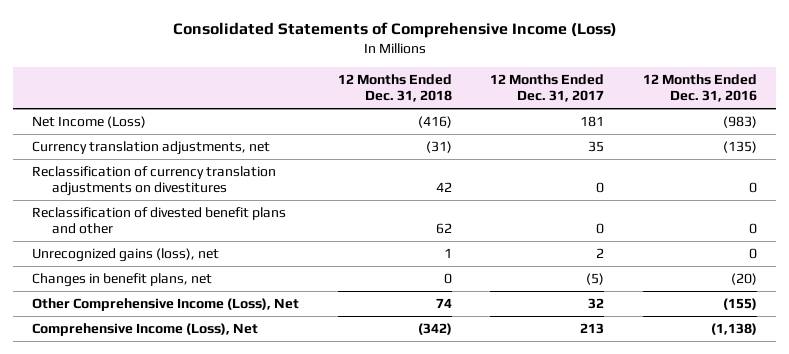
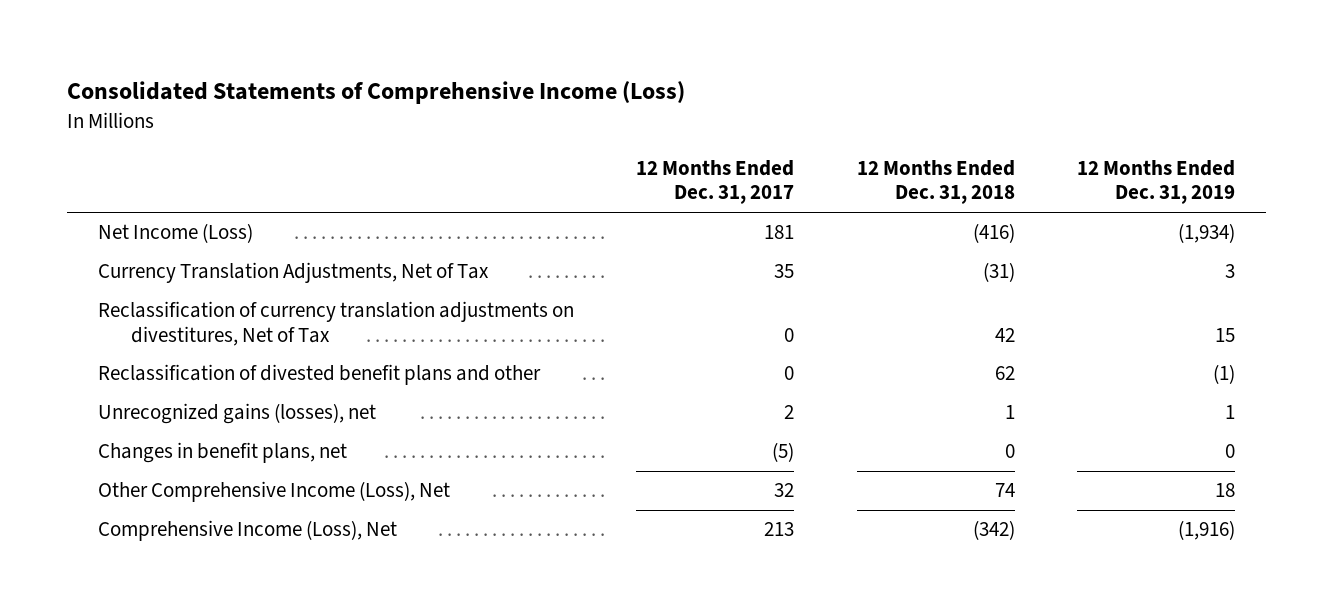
- | 12 Months Ended Dec. 31, 2018 | 12 Months Ended Dec. 31, 2017 | 12 Months Ended Dec. 31, 2016
+ | 12 Months Ended Dec. 31, 2017 | 12 Months Ended Dec. 31, 2018 | 12 Months Ended Dec. 31, 2019
- Currency translation adjustments, net | (31) | 35 | (135)
- Reclassification of currency translation adjustments on divestitures | 42 | 0 | 0
+ Currency Translation Adjustments, Net of Tax | 35 | (31) | 3
+ Reclassification of currency translation adjustments on divestitures, Net of Tax | 0 | 42 | 15
- Unrecognized gains (loss), net | 1 | 2 | 0
+ Unrecognized gains (losses), net | 2 | 1 | 1

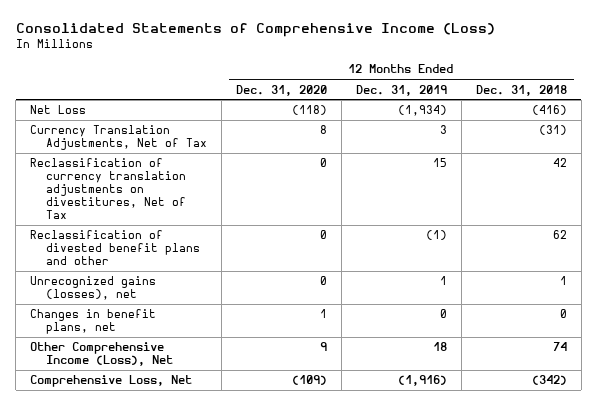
- | 12 Months Ended Dec. 31, 2017 | 12 Months Ended Dec. 31, 2018 | 12 Months Ended Dec. 31, 2019
+ | 12 Months Ended Dec. 31, 2020 | 12 Months Ended Dec. 31, 2019 | 12 Months Ended Dec. 31, 2018
- Net Income (Loss) | 181 | (416) | (1,934)
+ Net Loss | (118) | (1,934) | (416)
- Comprehensive Income (Loss), Net | 213 | (342) | (1,916)
+ Comprehensive Loss, Net | (109) | (1,916) | (342)

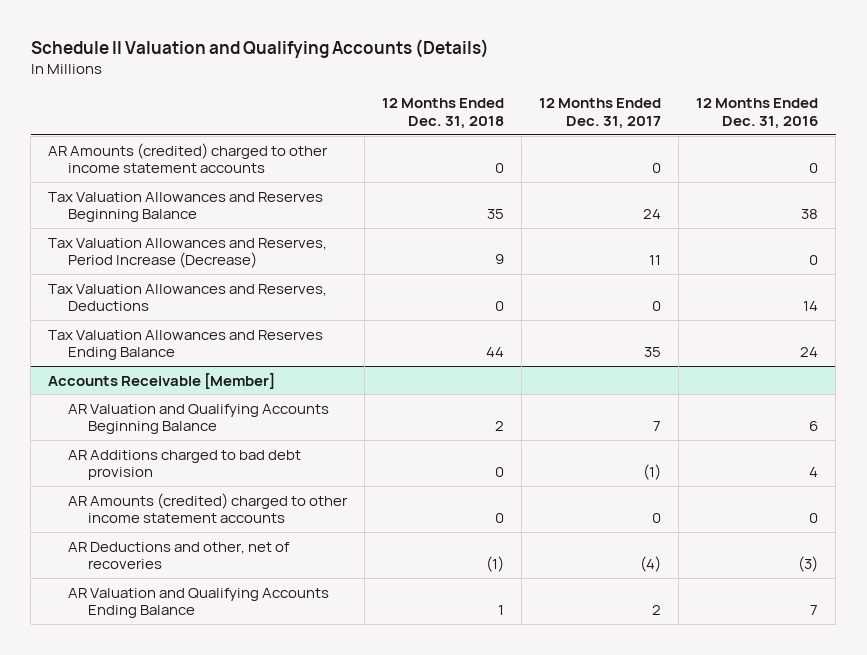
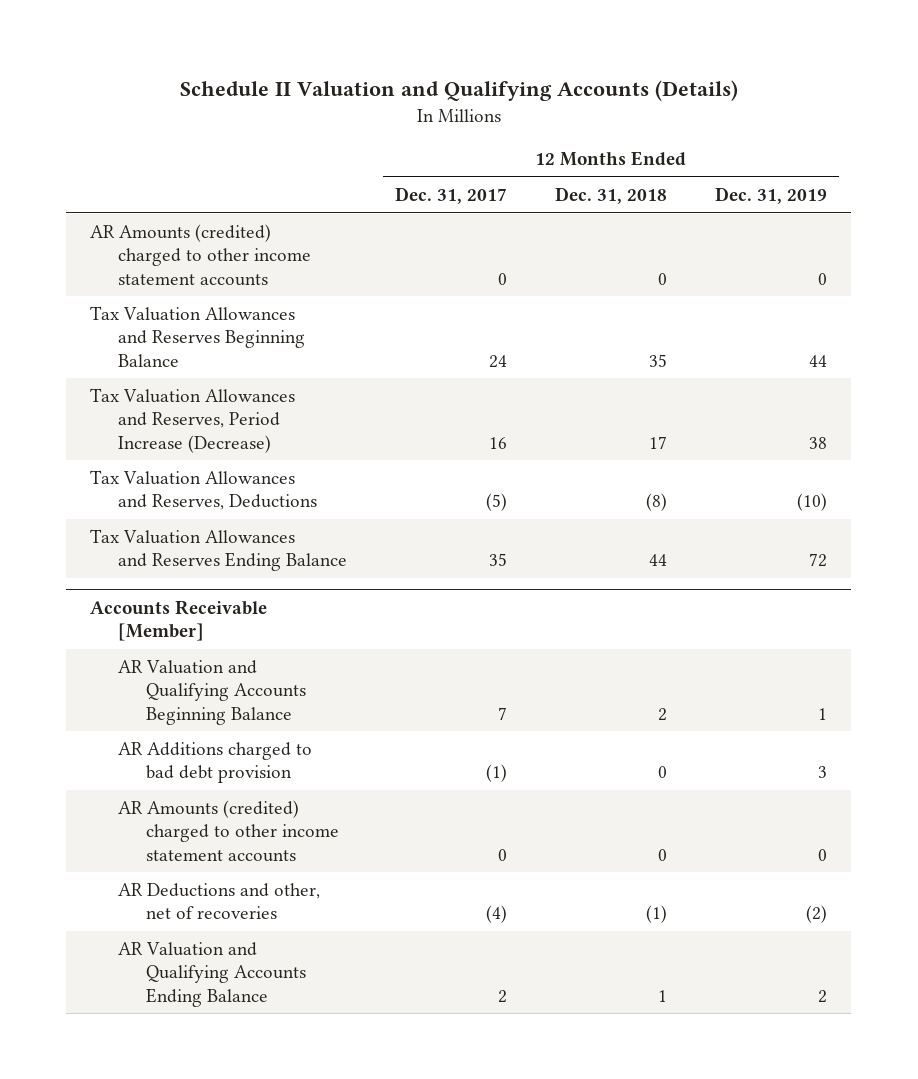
- | 12 Months Ended Dec. 31, 2018 | 12 Months Ended Dec. 31, 2017 | 12 Months Ended Dec. 31, 2016
+ | 12 Months Ended Dec. 31, 2017 | 12 Months Ended Dec. 31, 2018 | 12 Months Ended Dec. 31, 2019
- Tax Valuation Allowances and Reserves, Period Increase (Decrease) | 9 | 11 | 0
- Tax Valuation Allowances and Reserves, Deductions | 0 | 0 | 14
+ Tax Valuation Allowances and Reserves, Period Increase (Decrease) | 16 | 17 | 38
+ Tax Valuation Allowances and Reserves, Deductions | (5) | (8) | (10)

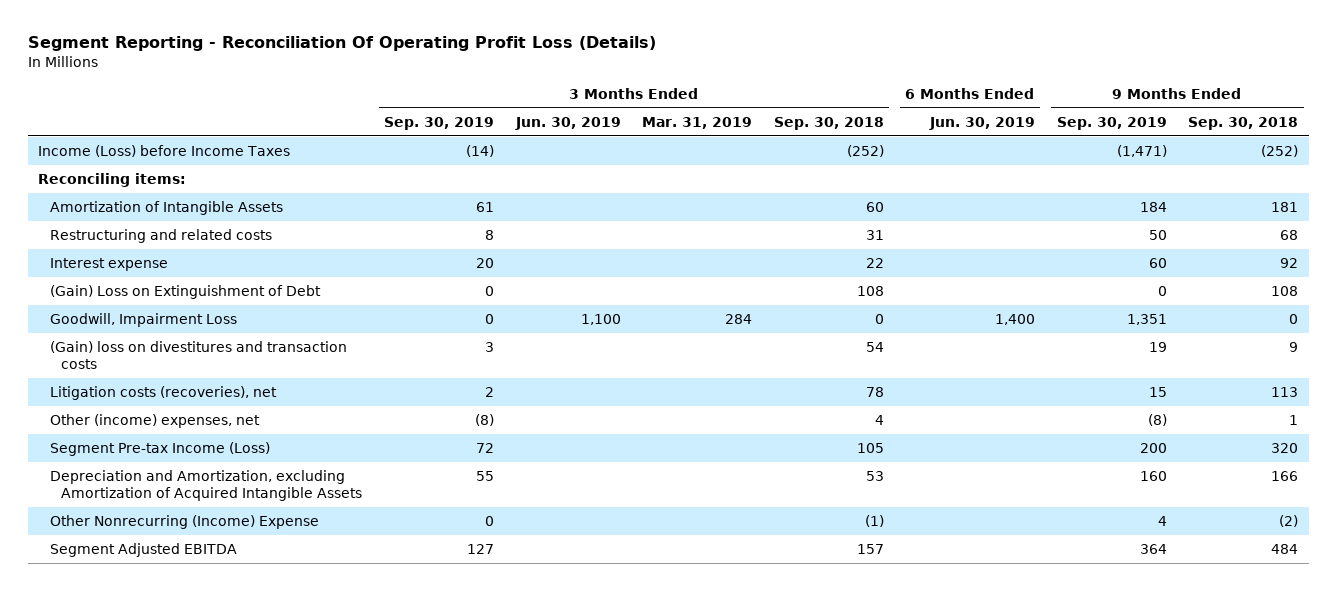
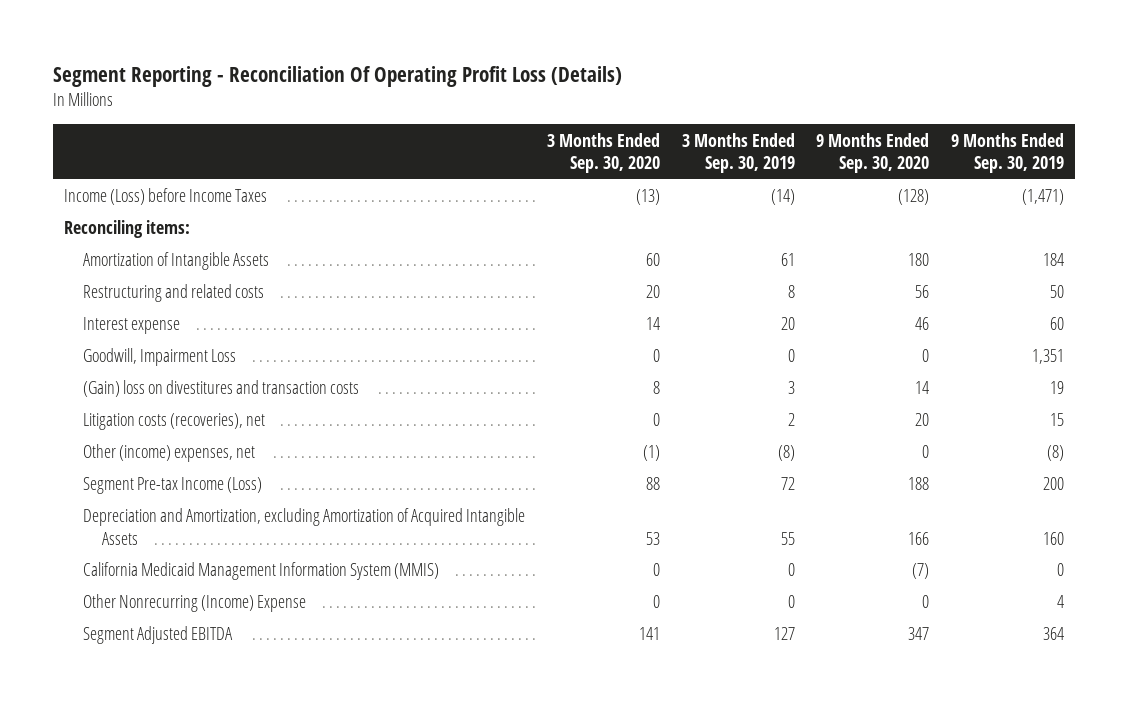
- | 3 Months Ended Sep. 30, 2019 | 3 Months Ended Jun. 30, 2019 | 3 Months Ended Mar. 31, 2019 | 3 Months Ended Sep. 30, 2018 | 6 Months Ended Jun. 30, 2019 | 9 Months Ended Sep. 30, 2019 | 9 Months Ended Sep. 30, 2018
+ | 3 Months Ended Sep. 30, 2020 | 3 Months Ended Sep. 30, 2019 | 9 Months Ended Sep. 30, 2020 | 9 Months Ended Sep. 30, 2019
- (Gain) Loss on Extinguishment of Debt | 0 | | | 108 | | 0 | 108
+ California Medicaid Management Information System (MMIS) | 0 | 0 | (7) | 0

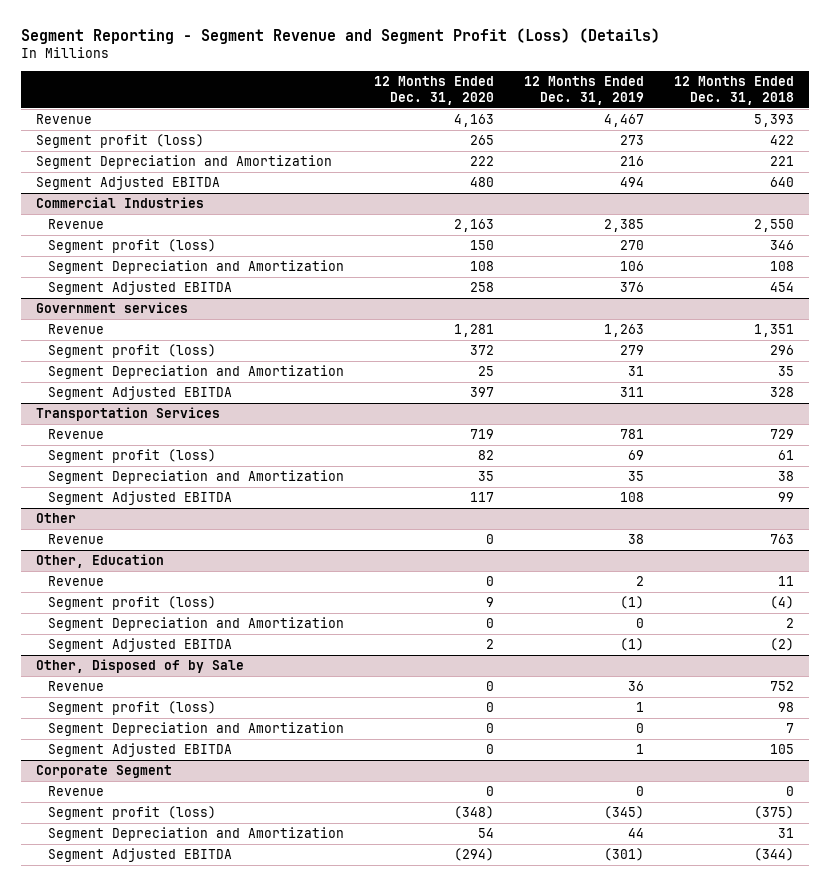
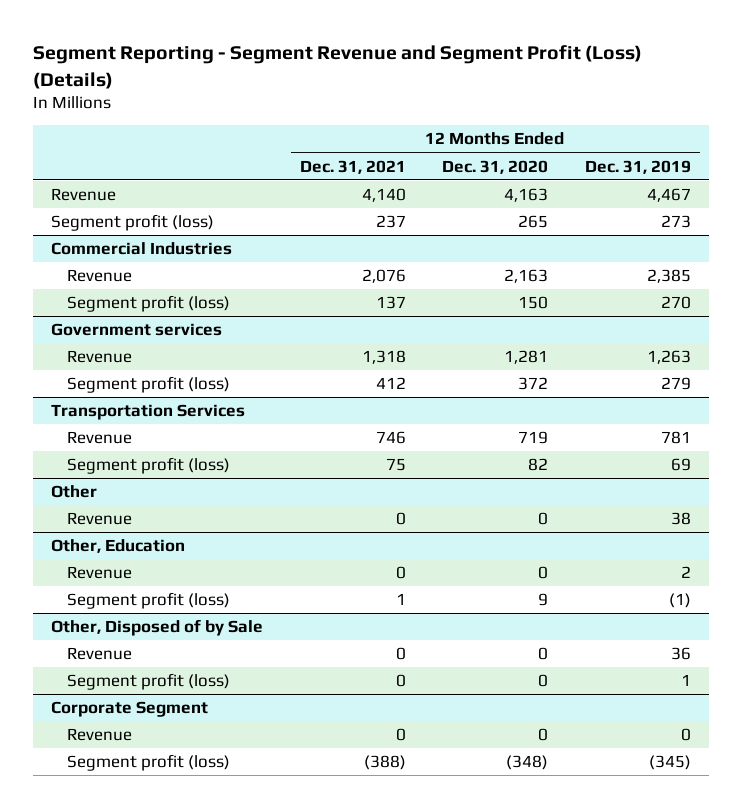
- | 12 Months Ended Dec. 31, 2020 | 12 Months Ended Dec. 31, 2019 | 12 Months Ended Dec. 31, 2018
+ | 12 Months Ended Dec. 31, 2021 | 12 Months Ended Dec. 31, 2020 | 12 Months Ended Dec. 31, 2019
- Segment Depreciation and Amortization | 222 | 216 | 221
- Segment Adjusted EBITDA | 480 | 494 | 640
@ Commercial Industries
- Segment Depreciation and Amortization | 108 | 106 | 108
- Segment Adjusted EBITDA | 258 | 376 | 454
@ Government services
- Segment Depreciation and Amortization | 25 | 31 | 35
- Segment Adjusted EBITDA | 397 | 311 | 328
@ Transportation Services
- Segment Depreciation and Amortization | 35 | 35 | 38
- Segment Adjusted EBITDA | 117 | 108 | 99
@ Other, Education
- Segment Depreciation and Amortization | 0 | 0 | 2
- Segment Adjusted EBITDA | 2 | (1) | (2)
@ Other, Disposed of by Sale
- Segment Depreciation and Amortization | 0 | 0 | 7
- Segment Adjusted EBITDA | 0 | 1 | 105
@ Corporate Segment
- Segment Depreciation and Amortization | 54 | 44 | 31
- Segment Adjusted EBITDA | (294) | (301) | (344)

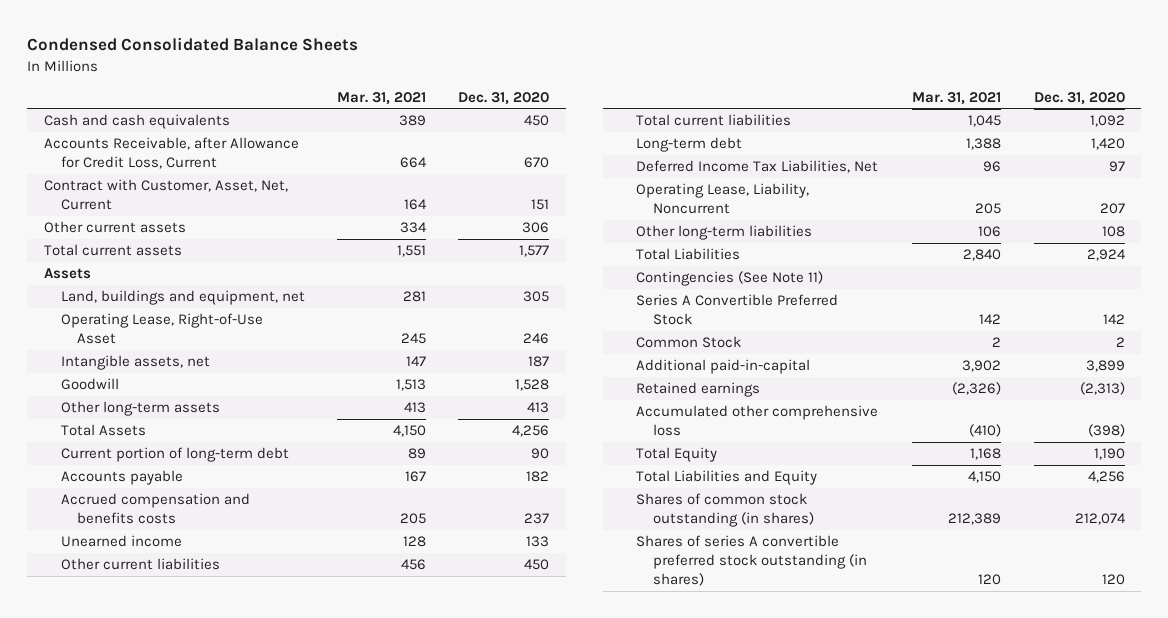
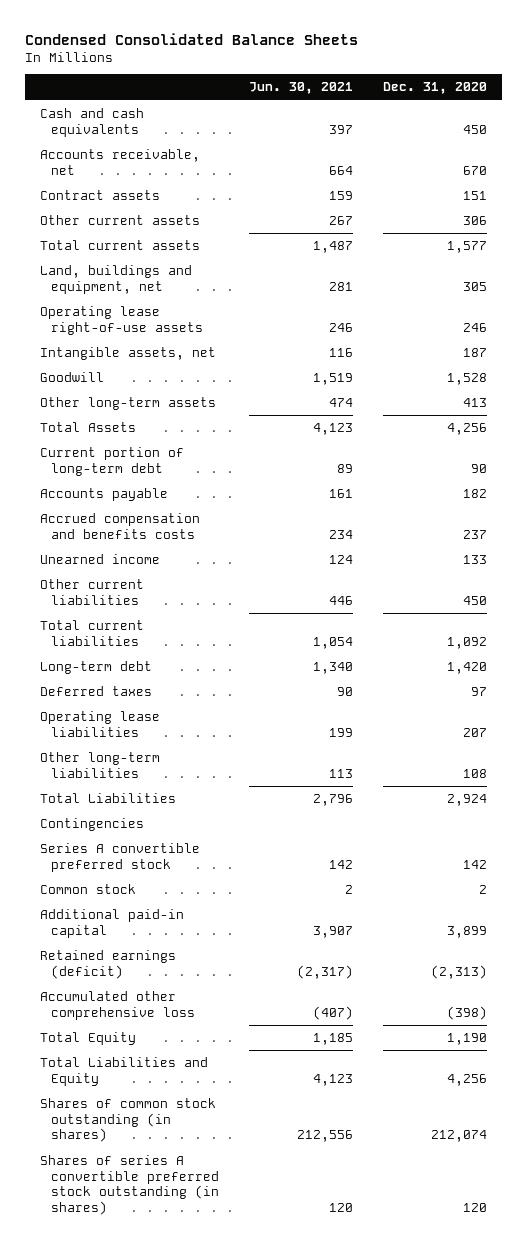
- | Mar. 31, 2021 | Dec. 31, 2020
+ | Jun. 30, 2021 | Dec. 31, 2020
- Accounts Receivable, after Allowance for Credit Loss, Current | 664 | 670
- Contract with Customer, Asset, Net, Current | 164 | 151
+ Accounts receivable, net | 664 | 670
+ Contract assets | 159 | 151
- Assets
- Operating Lease, Right-of-Use Asset | 245 | 246
+ Operating lease right-of-use assets | 246 | 246
- Deferred Income Tax Liabilities, Net | 96 | 97
- Operating Lease, Liability, Noncurrent | 205 | 207
+ Deferred taxes | 90 | 97
+ Operating lease liabilities | 199 | 207
- Contingencies (See Note 11)
- Series A Convertible Preferred Stock | 142 | 142
- Common Stock | 2 | 2
- Additional paid-in-capital | 3,902 | 3,899
- Retained earnings | (2,326) | (2,313)
+ Contingencies
+ Series A convertible preferred stock | 142 | 142
+ Common stock | 2 | 2
+ Additional paid-in capital | 3,907 | 3,899
+ Retained earnings (deficit) | (2,317) | (2,313)

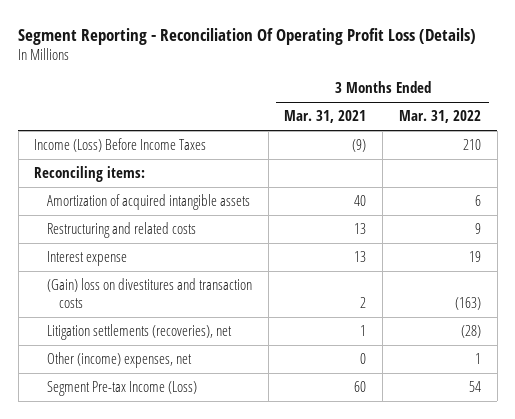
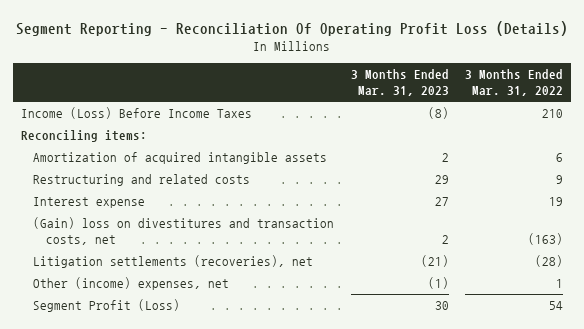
- | 3 Months Ended Mar. 31, 2021 | 3 Months Ended Mar. 31, 2022
+ | 3 Months Ended Mar. 31, 2023 | 3 Months Ended Mar. 31, 2022
- (Gain) loss on divestitures and transaction costs | 2 | (163)
+ (Gain) loss on divestitures and transaction costs, net | 2 | (163)
- Segment Pre-tax Income (Loss) | 60 | 54
+ Segment Profit (Loss) | 30 | 54

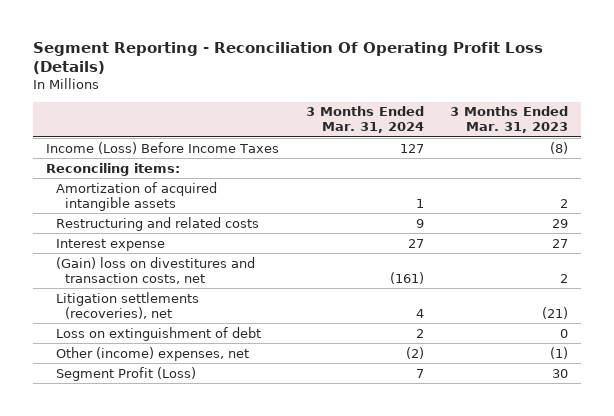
- | 3 Months Ended Mar. 31, 2023 | 3 Months Ended Mar. 31, 2022
+ | 3 Months Ended Mar. 31, 2024 | 3 Months Ended Mar. 31, 2023
+ Loss on extinguishment of debt | 2 | 0

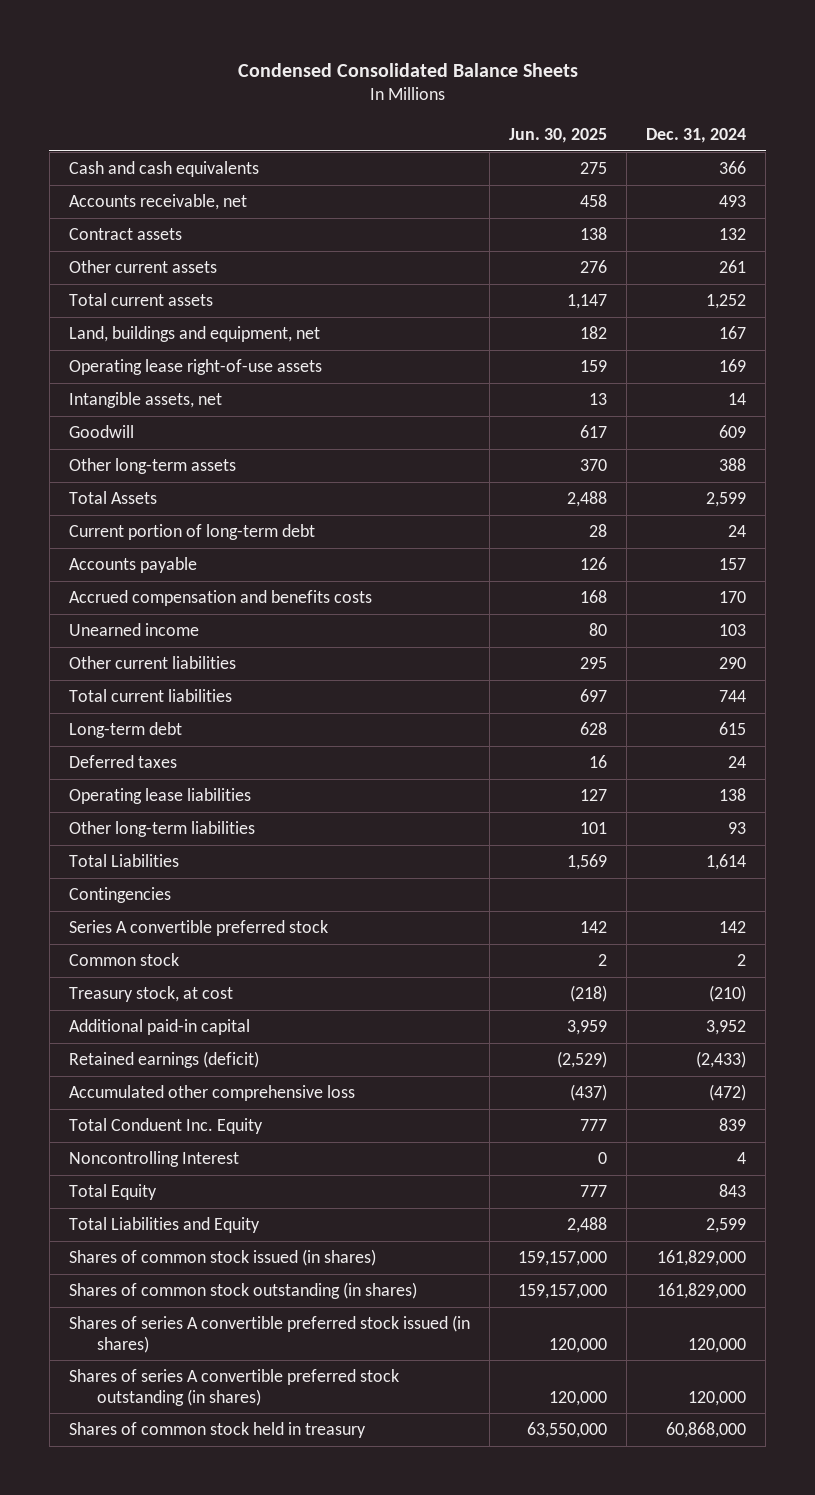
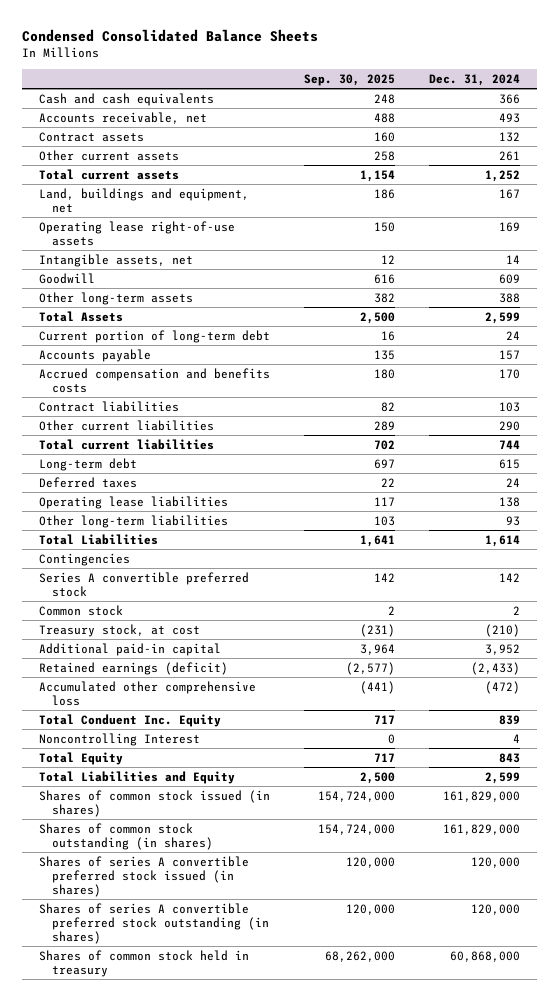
- | Jun. 30, 2025 | Dec. 31, 2024
+ | Sep. 30, 2025 | Dec. 31, 2024
- Unearned income | 80 | 103
+ Contract liabilities | 82 | 103

